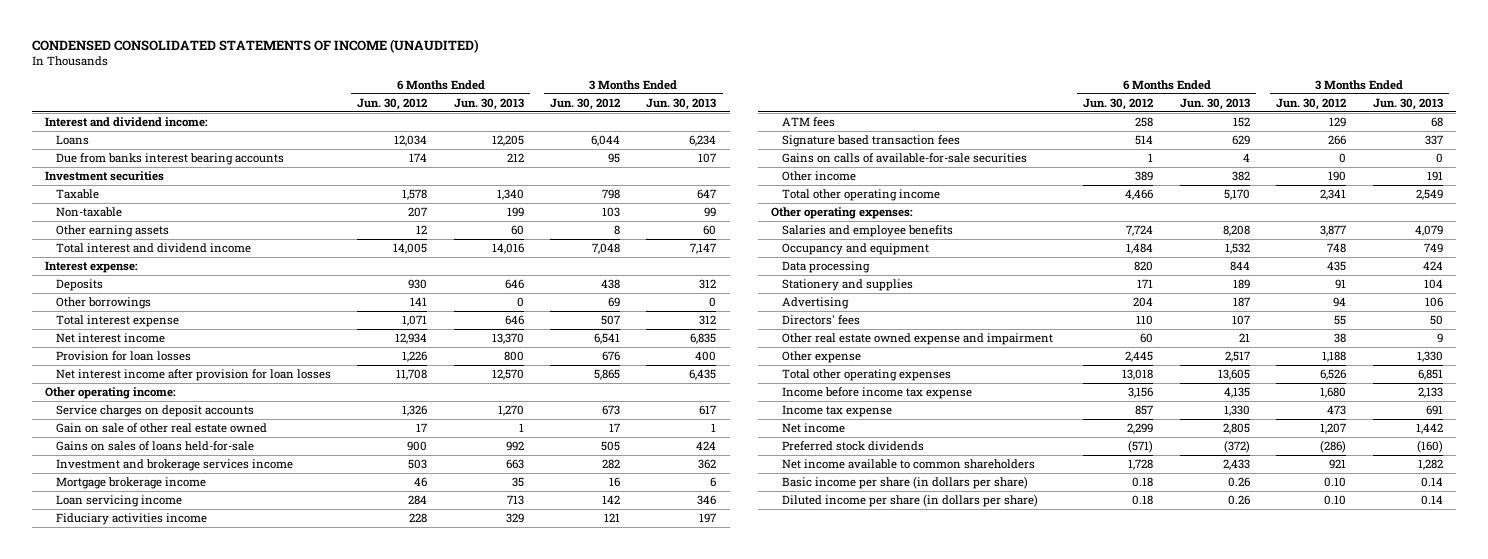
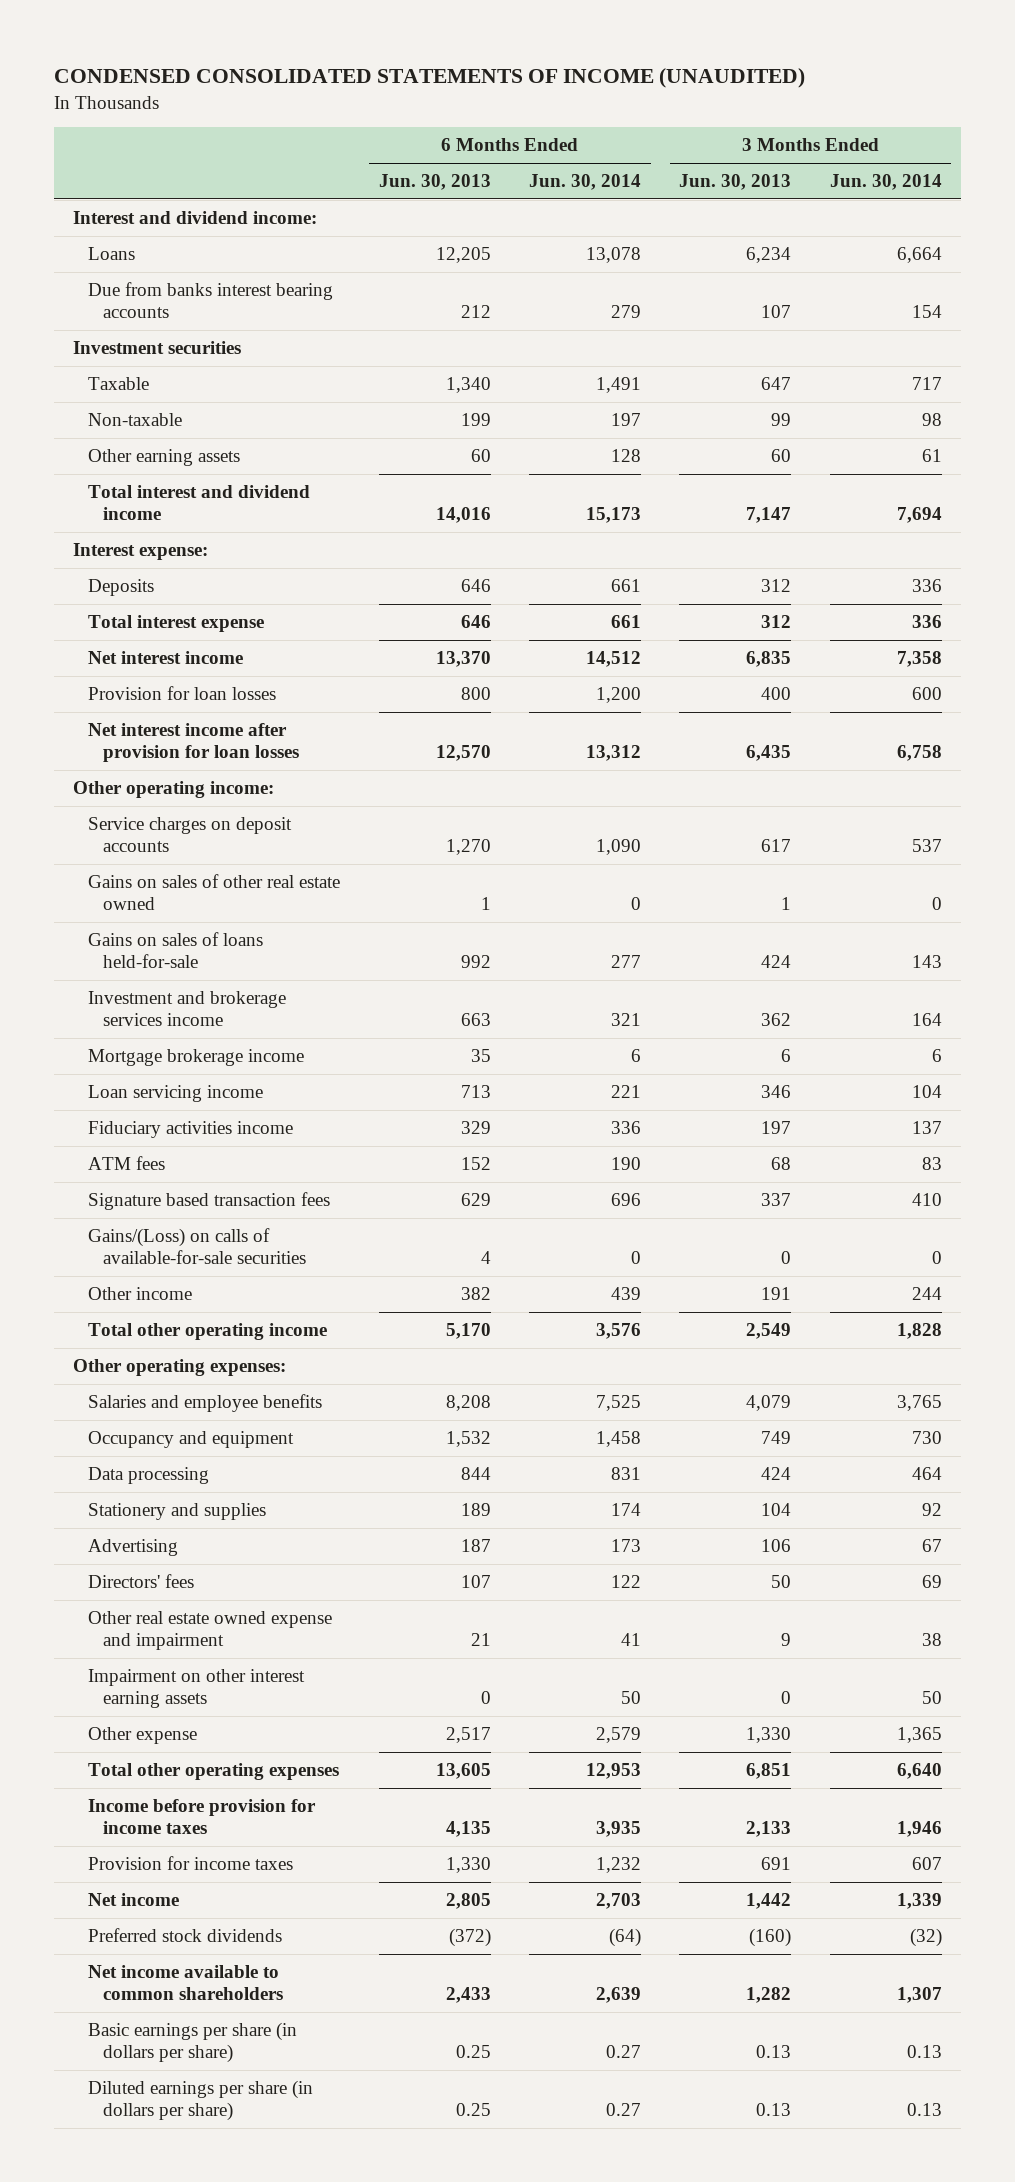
- | 6 Months Ended Jun. 30, 2012 | 6 Months Ended Jun. 30, 2013 | 3 Months Ended Jun. 30, 2012 | 3 Months Ended Jun. 30, 2013
+ | 6 Months Ended Jun. 30, 2013 | 6 Months Ended Jun. 30, 2014 | 3 Months Ended Jun. 30, 2013 | 3 Months Ended Jun. 30, 2014
- Other borrowings | 141 | 0 | 69 | 0
- Gain on sale of other real estate owned | 17 | 1 | 17 | 1
+ Gains on sales of other real estate owned | 1 | 0 | 1 | 0
- Gains on calls of available-for-sale securities | 1 | 4 | 0 | 0
+ Gains/(Loss) on calls of available-for-sale securities | 4 | 0 | 0 | 0
+ Impairment on other interest earning assets | 0 | 50 | 0 | 50
- Income before income tax expense | 3,156 | 4,135 | 1,680 | 2,133
- Income tax expense | 857 | 1,330 | 473 | 691
+ Income before provision for income taxes | 4,135 | 3,935 | 2,133 | 1,946
+ Provision for income taxes | 1,330 | 1,232 | 691 | 607
- Basic income per share (in dollars per share) | 0.18 | 0.26 | 0.10 | 0.14
- Diluted income per share (in dollars per share) | 0.18 | 0.26 | 0.10 | 0.14
+ Basic earnings per share (in dollars per share) | 0.25 | 0.27 | 0.13 | 0.13
+ Diluted earnings per share (in dollars per share) | 0.25 | 0.27 | 0.13 | 0.13

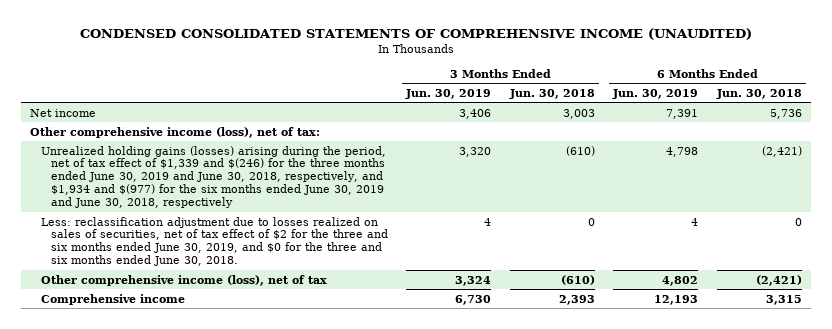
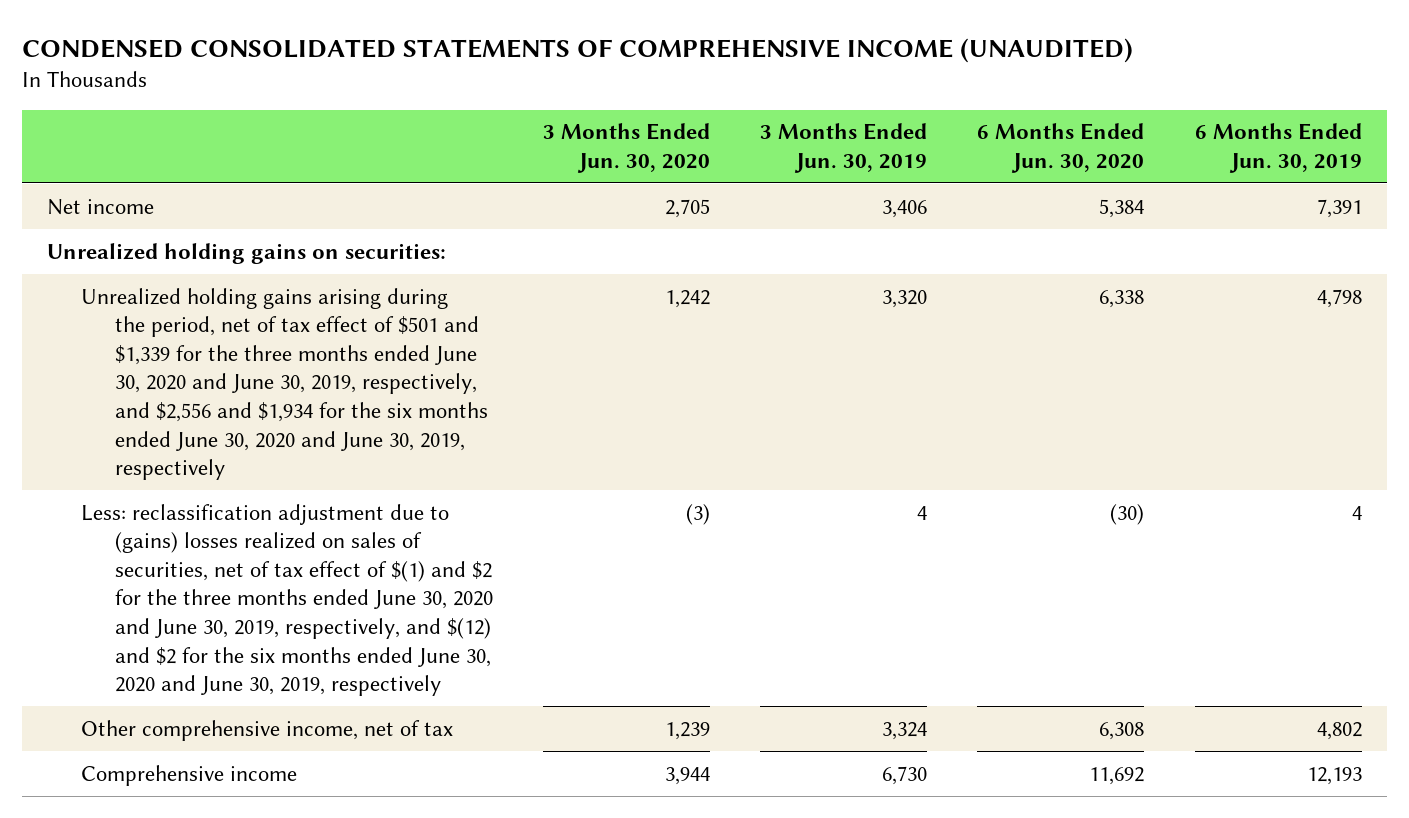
- | 3 Months Ended Jun. 30, 2019 | 3 Months Ended Jun. 30, 2018 | 6 Months Ended Jun. 30, 2019 | 6 Months Ended Jun. 30, 2018
+ | 3 Months Ended Jun. 30, 2020 | 3 Months Ended Jun. 30, 2019 | 6 Months Ended Jun. 30, 2020 | 6 Months Ended Jun. 30, 2019
- Other comprehensive income (loss), net of tax:
- Unrealized holding gains (losses) arising during the period, net of tax effect of $1,339 and $(246) for the three months ended June 30, 2019 and June 30, 2018, respectively, and $1,934 and $(977) for the six months ended June 30, 2019 and June 30, 2018, respectively | 3,320 | (610) | 4,798 | (2,421)
- Less: reclassification adjustment due to losses realized on sales of securities, net of tax effect of $2 for the three and six months ended June 30, 2019, and $0 for the three and six months ended June 30, 2018. | 4 | 0 | 4 | 0
- Other comprehensive income (loss), net of tax | 3,324 | (610) | 4,802 | (2,421)
+ Unrealized holding gains on securities:
+ Unrealized holding gains arising during the period, net of tax effect of $501 and $1,339 for the three months ended June 30, 2020 and June 30, 2019, respectively, and $2,556 and $1,934 for the six months ended June 30, 2020 and June 30, 2019, respectively | 1,242 | 3,320 | 6,338 | 4,798
+ Less: reclassification adjustment due to (gains) losses realized on sales of securities, net of tax effect of $(1) and $2 for the three months ended June 30, 2020 and June 30, 2019, respectively, and $(12) and $2 for the six months ended June 30, 2020 and June 30, 2019, respectively | (3) | 4 | (30) | 4
+ Other comprehensive income, net of tax | 1,239 | 3,324 | 6,308 | 4,802

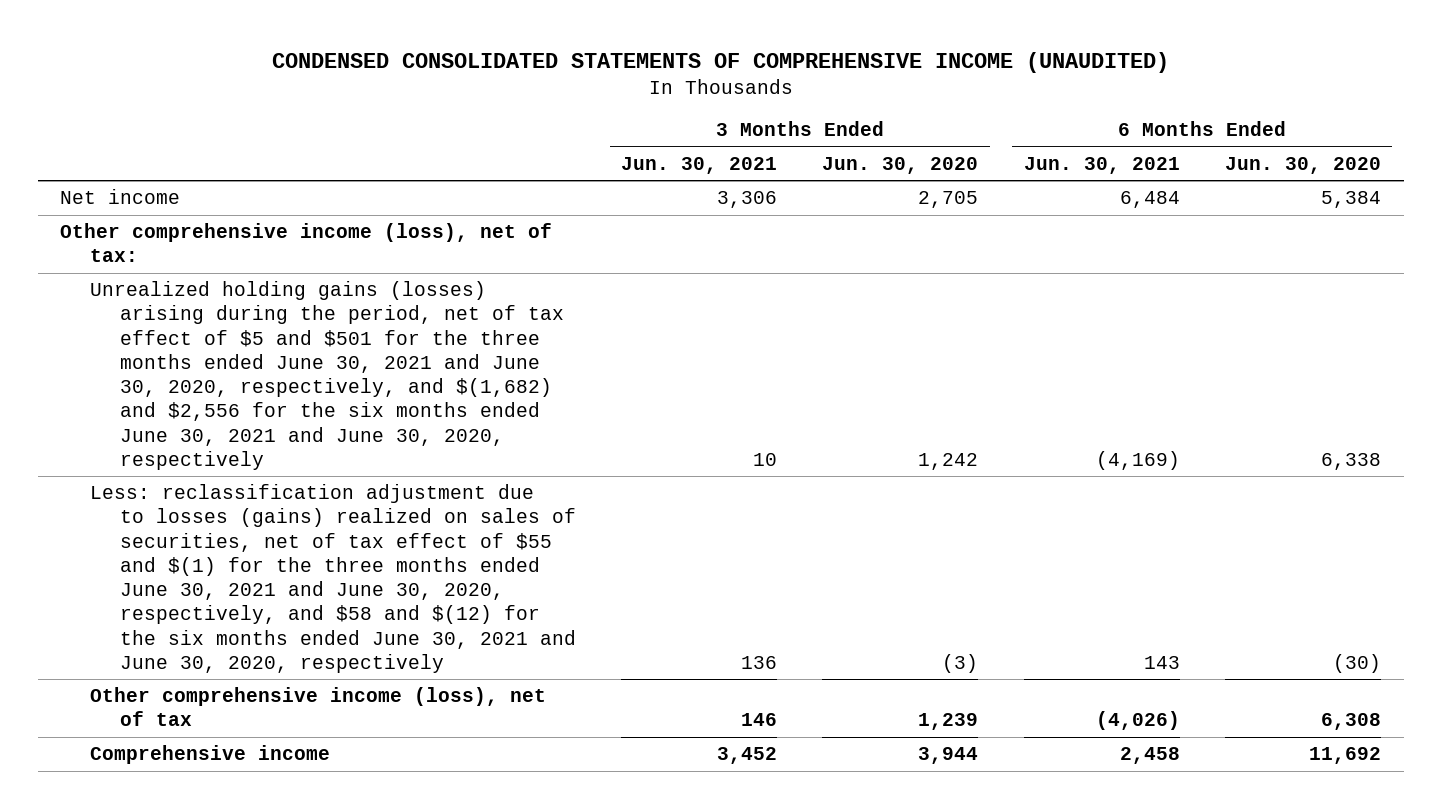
- | 3 Months Ended Jun. 30, 2020 | 3 Months Ended Jun. 30, 2019 | 6 Months Ended Jun. 30, 2020 | 6 Months Ended Jun. 30, 2019
+ | 3 Months Ended Jun. 30, 2021 | 3 Months Ended Jun. 30, 2020 | 6 Months Ended Jun. 30, 2021 | 6 Months Ended Jun. 30, 2020
- Unrealized holding gains on securities:
- Unrealized holding gains arising during the period, net of tax effect of $501 and $1,339 for the three months ended June 30, 2020 and June 30, 2019, respectively, and $2,556 and $1,934 for the six months ended June 30, 2020 and June 30, 2019, respectively | 1,242 | 3,320 | 6,338 | 4,798
- Less: reclassification adjustment due to (gains) losses realized on sales of securities, net of tax effect of $(1) and $2 for the three months ended June 30, 2020 and June 30, 2019, respectively, and $(12) and $2 for the six months ended June 30, 2020 and June 30, 2019, respectively | (3) | 4 | (30) | 4
- Other comprehensive income, net of tax | 1,239 | 3,324 | 6,308 | 4,802
+ Other comprehensive income (loss), net of tax:
+ Unrealized holding gains (losses) arising during the period, net of tax effect of $5 and $501 for the three months ended June 30, 2021 and June 30, 2020, respectively, and $(1,682) and $2,556 for the six months ended June 30, 2021 and June 30, 2020, respectively | 10 | 1,242 | (4,169) | 6,338
+ Less: reclassification adjustment due to losses (gains) realized on sales of securities, net of tax effect of $55 and $(1) for the three months ended June 30, 2021 and June 30, 2020, respectively, and $58 and $(12) for the six months ended June 30, 2021 and June 30, 2020, respectively | 136 | (3) | 143 | (30)
+ Other comprehensive income (loss), net of tax | 146 | 1,239 | (4,026) | 6,308

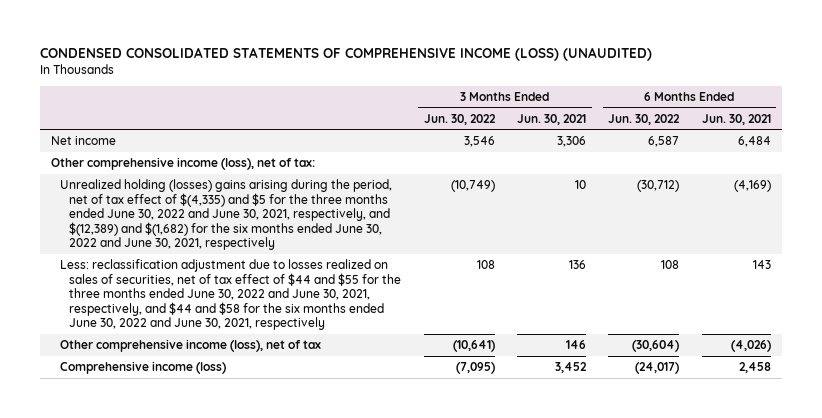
- CONDENSED CONSOLIDATED STATEMENTS OF COMPREHENSIVE INCOME (UNAUDITED)
+ CONDENSED CONSOLIDATED STATEMENTS OF COMPREHENSIVE INCOME (LOSS) (UNAUDITED)
- | 3 Months Ended Jun. 30, 2021 | 3 Months Ended Jun. 30, 2020 | 6 Months Ended Jun. 30, 2021 | 6 Months Ended Jun. 30, 2020
+ | 3 Months Ended Jun. 30, 2022 | 3 Months Ended Jun. 30, 2021 | 6 Months Ended Jun. 30, 2022 | 6 Months Ended Jun. 30, 2021
- Unrealized holding gains (losses) arising during the period, net of tax effect of $5 and $501 for the three months ended June 30, 2021 and June 30, 2020, respectively, and $(1,682) and $2,556 for the six months ended June 30, 2021 and June 30, 2020, respectively | 10 | 1,242 | (4,169) | 6,338
- Less: reclassification adjustment due to losses (gains) realized on sales of securities, net of tax effect of $55 and $(1) for the three months ended June 30, 2021 and June 30, 2020, respectively, and $58 and $(12) for the six months ended June 30, 2021 and June 30, 2020, respectively | 136 | (3) | 143 | (30)
+ Unrealized holding (losses) gains arising during the period, net of tax effect of $(4,335) and $5 for the three months ended June 30, 2022 and June 30, 2021, respectively, and $(12,389) and $(1,682) for the six months ended June 30, 2022 and June 30, 2021, respectively | (10,749) | 10 | (30,712) | (4,169)
+ Less: reclassification adjustment due to losses realized on sales of securities, net of tax effect of $44 and $55 for the three months ended June 30, 2022 and June 30, 2021, respectively, and $44 and $58 for the six months ended June 30, 2022 and June 30, 2021, respectively | 108 | 136 | 108 | 143
- Comprehensive income | 3,452 | 3,944 | 2,458 | 11,692
+ Comprehensive income (loss) | (7,095) | 3,452 | (24,017) | 2,458

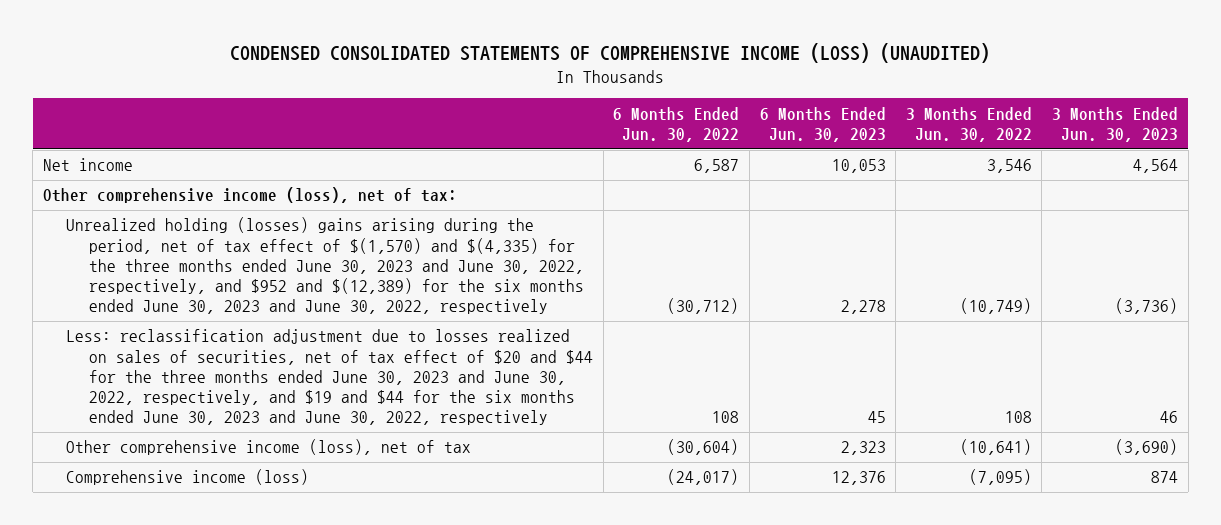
- | 3 Months Ended Jun. 30, 2022 | 3 Months Ended Jun. 30, 2021 | 6 Months Ended Jun. 30, 2022 | 6 Months Ended Jun. 30, 2021
+ | 6 Months Ended Jun. 30, 2022 | 6 Months Ended Jun. 30, 2023 | 3 Months Ended Jun. 30, 2022 | 3 Months Ended Jun. 30, 2023
- Unrealized holding (losses) gains arising during the period, net of tax effect of $(4,335) and $5 for the three months ended June 30, 2022 and June 30, 2021, respectively, and $(12,389) and $(1,682) for the six months ended June 30, 2022 and June 30, 2021, respectively | (10,749) | 10 | (30,712) | (4,169)
- Less: reclassification adjustment due to losses realized on sales of securities, net of tax effect of $44 and $55 for the three months ended June 30, 2022 and June 30, 2021, respectively, and $44 and $58 for the six months ended June 30, 2022 and June 30, 2021, respectively | 108 | 136 | 108 | 143
+ Unrealized holding (losses) gains arising during the period, net of tax effect of $(1,570) and $(4,335) for the three months ended June 30, 2023 and June 30, 2022, respectively, and $952 and $(12,389) for the six months ended June 30, 2023 and June 30, 2022, respectively | (30,712) | 2,278 | (10,749) | (3,736)
+ Less: reclassification adjustment due to losses realized on sales of securities, net of tax effect of $20 and $44 for the three months ended June 30, 2023 and June 30, 2022, respectively, and $19 and $44 for the six months ended June 30, 2023 and June 30, 2022, respectively | 108 | 45 | 108 | 46

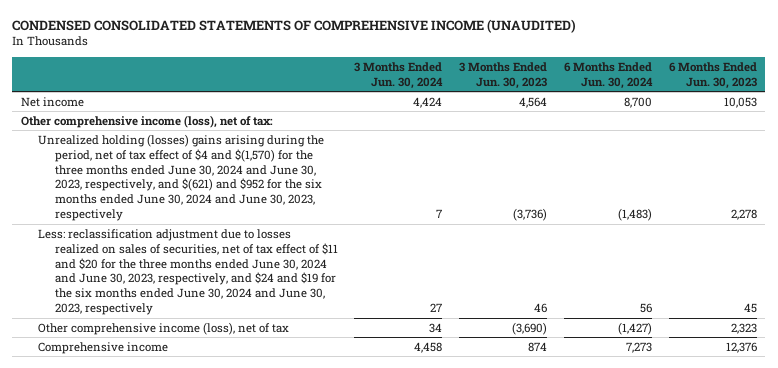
- CONDENSED CONSOLIDATED STATEMENTS OF COMPREHENSIVE INCOME (LOSS) (UNAUDITED)
+ CONDENSED CONSOLIDATED STATEMENTS OF COMPREHENSIVE INCOME (UNAUDITED)
- | 6 Months Ended Jun. 30, 2022 | 6 Months Ended Jun. 30, 2023 | 3 Months Ended Jun. 30, 2022 | 3 Months Ended Jun. 30, 2023
+ | 3 Months Ended Jun. 30, 2024 | 3 Months Ended Jun. 30, 2023 | 6 Months Ended Jun. 30, 2024 | 6 Months Ended Jun. 30, 2023
- Unrealized holding (losses) gains arising during the period, net of tax effect of $(1,570) and $(4,335) for the three months ended June 30, 2023 and June 30, 2022, respectively, and $952 and $(12,389) for the six months ended June 30, 2023 and June 30, 2022, respectively | (30,712) | 2,278 | (10,749) | (3,736)
- Less: reclassification adjustment due to losses realized on sales of securities, net of tax effect of $20 and $44 for the three months ended June 30, 2023 and June 30, 2022, respectively, and $19 and $44 for the six months ended June 30, 2023 and June 30, 2022, respectively | 108 | 45 | 108 | 46
+ Unrealized holding (losses) gains arising during the period, net of tax effect of $4 and $(1,570) for the three months ended June 30, 2024 and June 30, 2023, respectively, and $(621) and $952 for the six months ended June 30, 2024 and June 30, 2023, respectively | 7 | (3,736) | (1,483) | 2,278
+ Less: reclassification adjustment due to losses realized on sales of securities, net of tax effect of $11 and $20 for the three months ended June 30, 2024 and June 30, 2023, respectively, and $24 and $19 for the six months ended June 30, 2024 and June 30, 2023, respectively | 27 | 46 | 56 | 45
- Comprehensive income (loss) | (24,017) | 12,376 | (7,095) | 874
+ Comprehensive income | 4,458 | 874 | 7,273 | 12,376

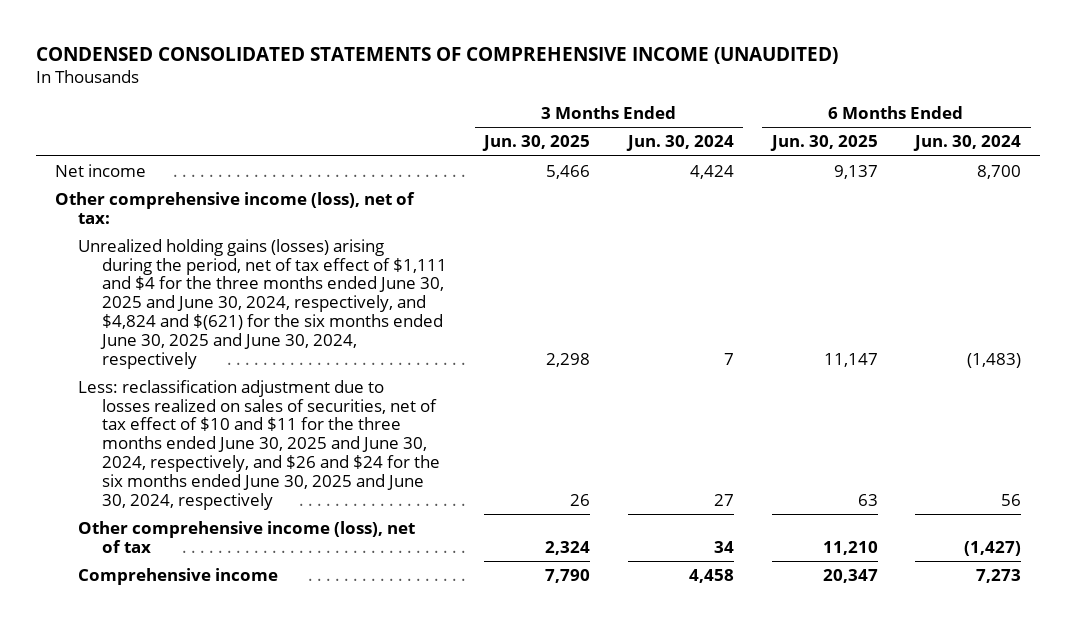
- | 3 Months Ended Jun. 30, 2024 | 3 Months Ended Jun. 30, 2023 | 6 Months Ended Jun. 30, 2024 | 6 Months Ended Jun. 30, 2023
+ | 3 Months Ended Jun. 30, 2025 | 3 Months Ended Jun. 30, 2024 | 6 Months Ended Jun. 30, 2025 | 6 Months Ended Jun. 30, 2024
- Unrealized holding (losses) gains arising during the period, net of tax effect of $4 and $(1,570) for the three months ended June 30, 2024 and June 30, 2023, respectively, and $(621) and $952 for the six months ended June 30, 2024 and June 30, 2023, respectively | 7 | (3,736) | (1,483) | 2,278
- Less: reclassification adjustment due to losses realized on sales of securities, net of tax effect of $11 and $20 for the three months ended June 30, 2024 and June 30, 2023, respectively, and $24 and $19 for the six months ended June 30, 2024 and June 30, 2023, respectively | 27 | 46 | 56 | 45
+ Unrealized holding gains (losses) arising during the period, net of tax effect of $1,111 and $4 for the three months ended June 30, 2025 and June 30, 2024, respectively, and $4,824 and $(621) for the six months ended June 30, 2025 and June 30, 2024, respectively | 2,298 | 7 | 11,147 | (1,483)
+ Less: reclassification adjustment due to losses realized on sales of securities, net of tax effect of $10 and $11 for the three months ended June 30, 2025 and June 30, 2024, respectively, and $26 and $24 for the six months ended June 30, 2025 and June 30, 2024, respectively | 26 | 27 | 63 | 56

